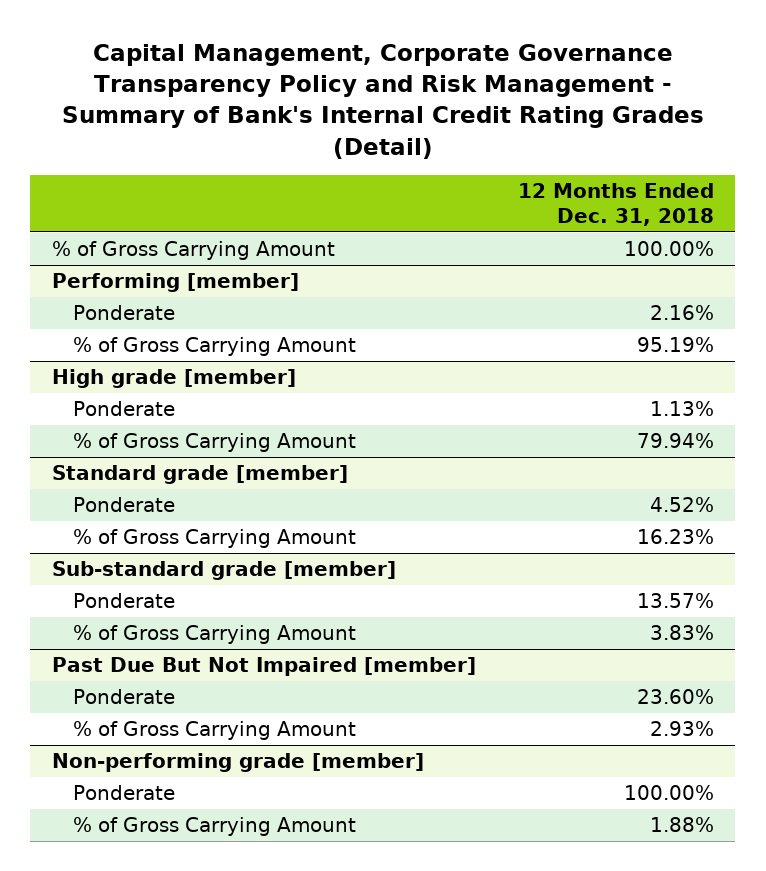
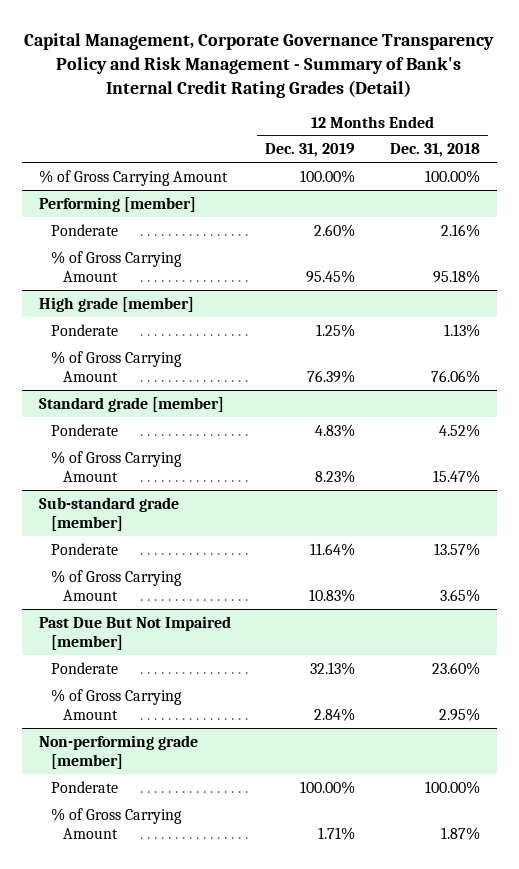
- | 12 Months Ended Dec. 31, 2018
+ | 12 Months Ended Dec. 31, 2019 | 12 Months Ended Dec. 31, 2018
@ Performing [member]
- % of Gross Carrying Amount | 95.19%
+ % of Gross Carrying Amount | 95.45% | 95.18%
@ High grade [member]
- % of Gross Carrying Amount | 79.94%
+ % of Gross Carrying Amount | 76.39% | 76.06%
@ Standard grade [member]
- % of Gross Carrying Amount | 16.23%
+ % of Gross Carrying Amount | 8.23% | 15.47%
@ Sub-standard grade [member]
- % of Gross Carrying Amount | 3.83%
+ % of Gross Carrying Amount | 10.83% | 3.65%
@ Past Due But Not Impaired [member]
- % of Gross Carrying Amount | 2.93%
+ % of Gross Carrying Amount | 2.84% | 2.95%
@ Non-performing grade [member]
- % of Gross Carrying Amount | 1.88%
+ % of Gross Carrying Amount | 1.71% | 1.87%

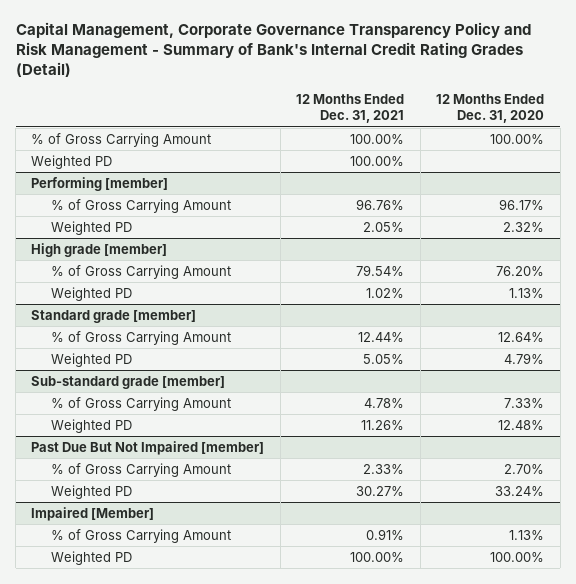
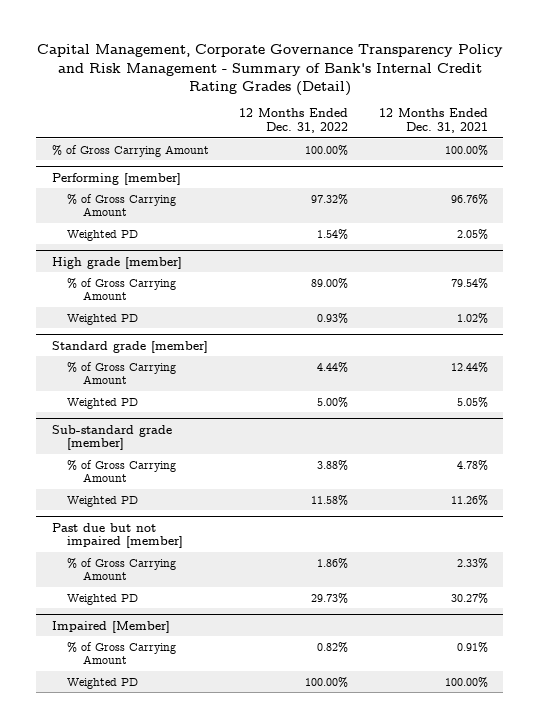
- | 12 Months Ended Dec. 31, 2021 | 12 Months Ended Dec. 31, 2020
+ | 12 Months Ended Dec. 31, 2022 | 12 Months Ended Dec. 31, 2021
- Weighted PD | 100.00% |
- Past Due But Not Impaired [member]
+ Past due but not impaired [member]

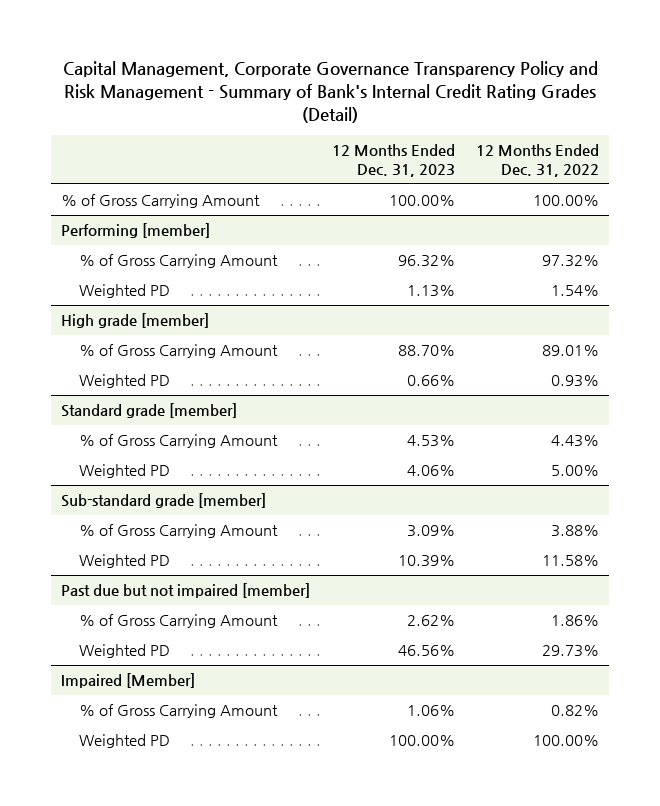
- | 12 Months Ended Dec. 31, 2022 | 12 Months Ended Dec. 31, 2021
+ | 12 Months Ended Dec. 31, 2023 | 12 Months Ended Dec. 31, 2022
@ High grade [member]
- % of Gross Carrying Amount | 89.00% | 79.54%
+ % of Gross Carrying Amount | 88.70% | 89.01%
@ Standard grade [member]
- % of Gross Carrying Amount | 4.44% | 12.44%
+ % of Gross Carrying Amount | 4.53% | 4.43%

